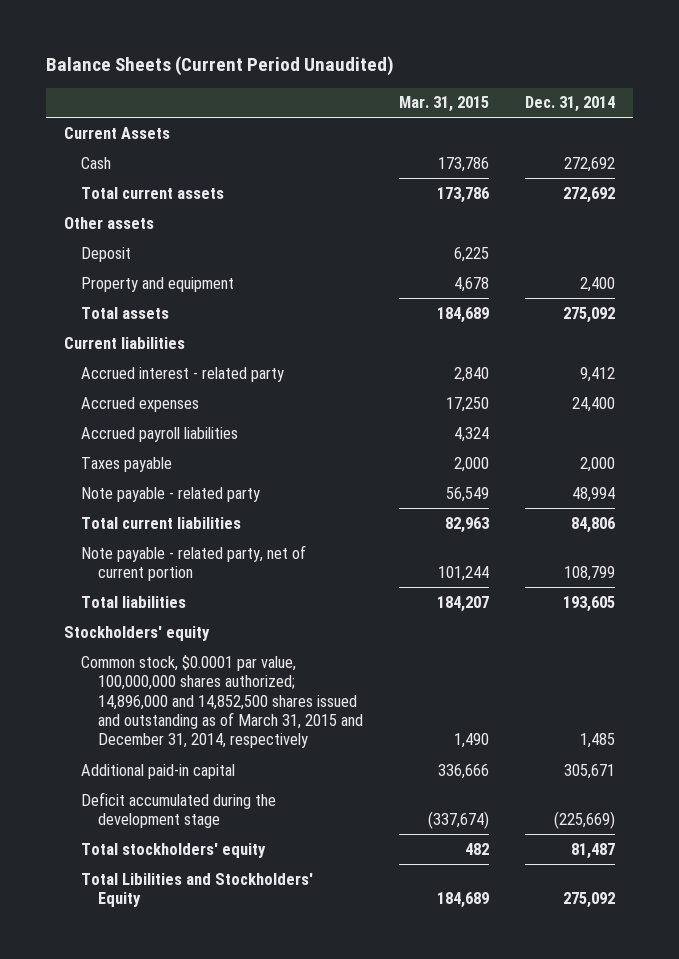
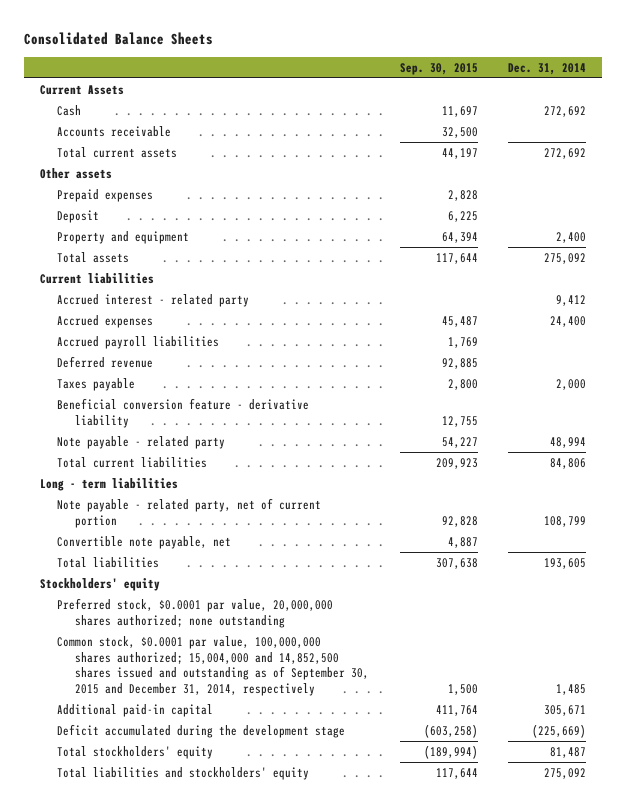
- Balance Sheets (Current Period Unaudited)
+ Consolidated Balance Sheets
- | Mar. 31, 2015 | Dec. 31, 2014
+ | Sep. 30, 2015 | Dec. 31, 2014
+ Accounts receivable | 32,500 |
+ Prepaid expenses | 2,828 |
+ Deferred revenue | 92,885 |
+ Beneficial conversion feature - derivative liability | 12,755 |
+ Long - term liabilities
+ Convertible note payable, net | 4,887 |
- Common stock, $0.0001 par value, 100,000,000 shares authorized; 14,896,000 and 14,852,500 shares issued and outstanding as of March 31, 2015 and December 31, 2014, respectively | 1,490 | 1,485
+ Preferred stock, $0.0001 par value, 20,000,000 shares authorized; none outstanding
+ Common stock, $0.0001 par value, 100,000,000 shares authorized; 15,004,000 and 14,852,500 shares issued and outstanding as of September 30, 2015 and December 31, 2014, respectively | 1,500 | 1,485
- Total Libilities and Stockholders' Equity | 184,689 | 275,092
+ Total liabilities and stockholders' equity | 117,644 | 275,092

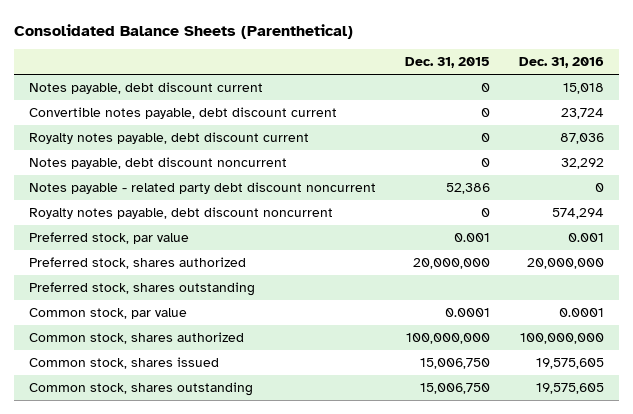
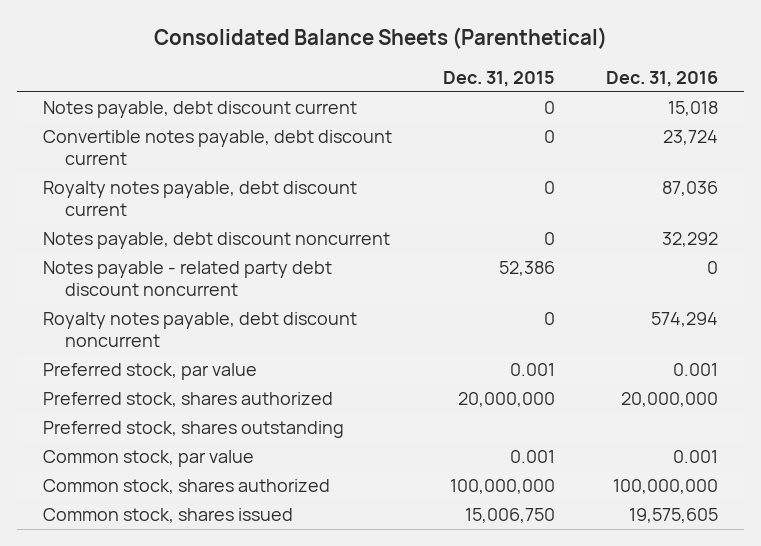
- Common stock, par value | 0.0001 | 0.0001
+ Common stock, par value | 0.001 | 0.001
- Common stock, shares outstanding | 15,006,750 | 19,575,605

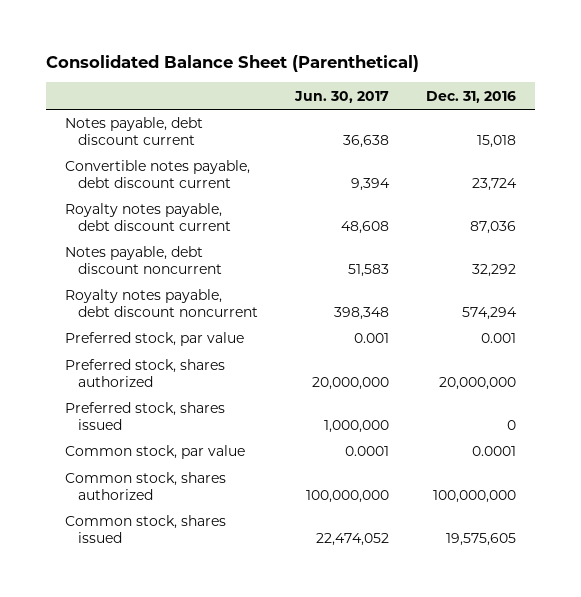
- Consolidated Balance Sheets (Parenthetical)
+ Consolidated Balance Sheet (Parenthetical)
- | Dec. 31, 2015 | Dec. 31, 2016
+ | Jun. 30, 2017 | Dec. 31, 2016
- Notes payable - related party debt discount noncurrent | 52,386 | 0
- Preferred stock, shares outstanding
- Common stock, par value | 0.001 | 0.001
+ Preferred stock, shares issued | 1,000,000 | 0
+ Common stock, par value | 0.0001 | 0.0001

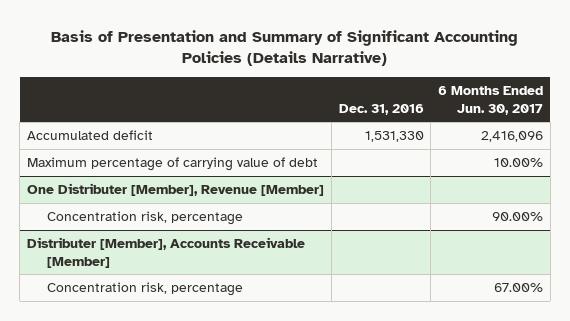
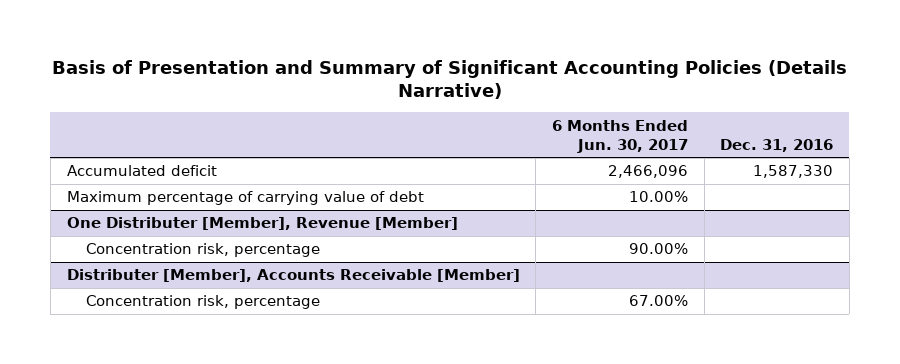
- | Dec. 31, 2016 | 6 Months Ended Jun. 30, 2017
+ | 6 Months Ended Jun. 30, 2017 | Dec. 31, 2016
- Accumulated deficit | 1,531,330 | 2,416,096
+ Accumulated deficit | 2,466,096 | 1,587,330

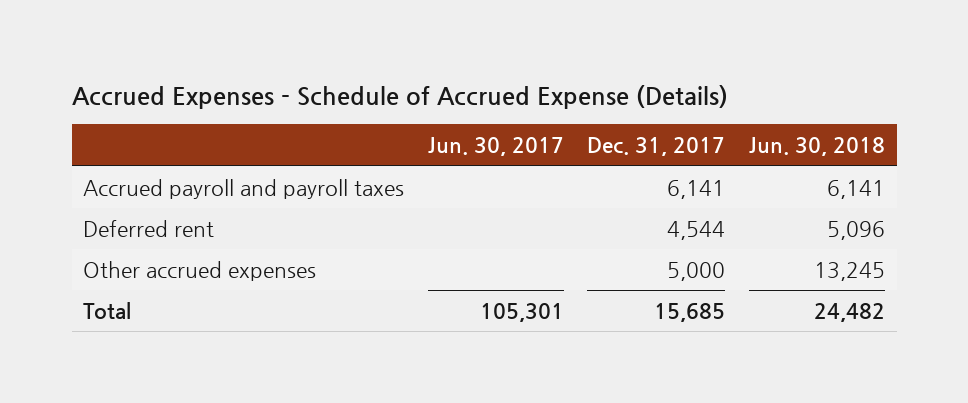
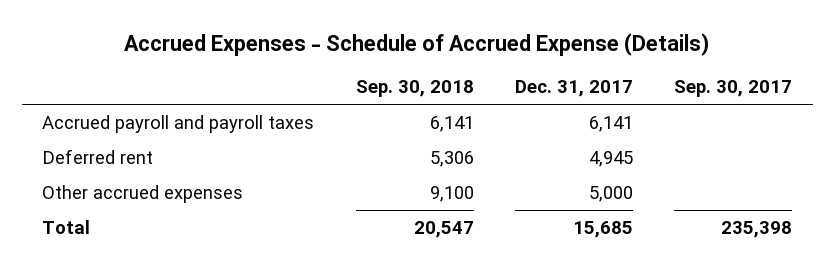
- | Jun. 30, 2017 | Dec. 31, 2017 | Jun. 30, 2018
+ | Sep. 30, 2018 | Dec. 31, 2017 | Sep. 30, 2017
- Deferred rent | | 4,544 | 5,096
+ Deferred rent | 5,306 | 4,945 |

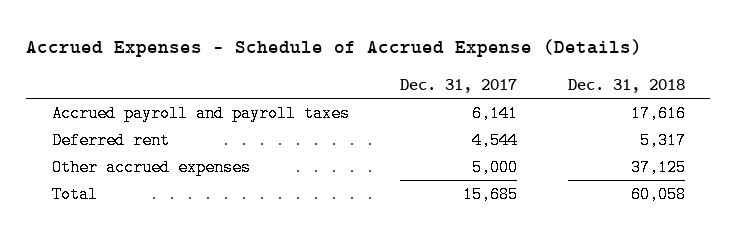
- | Sep. 30, 2018 | Dec. 31, 2017 | Sep. 30, 2017
+ | Dec. 31, 2017 | Dec. 31, 2018
- Deferred rent | 5,306 | 4,945 |
+ Deferred rent | 4,544 | 5,317

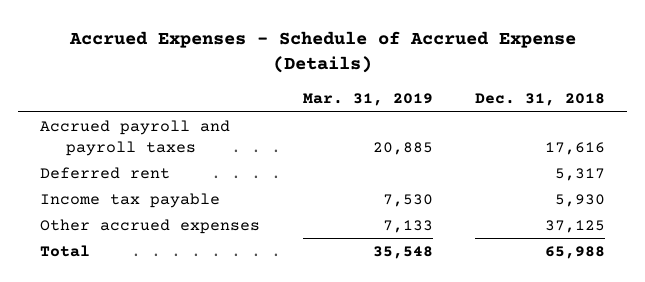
- | Dec. 31, 2017 | Dec. 31, 2018
+ | Mar. 31, 2019 | Dec. 31, 2018
+ Income tax payable | 7,530 | 5,930
- Total | 15,685 | 60,058
+ Total | 35,548 | 65,988

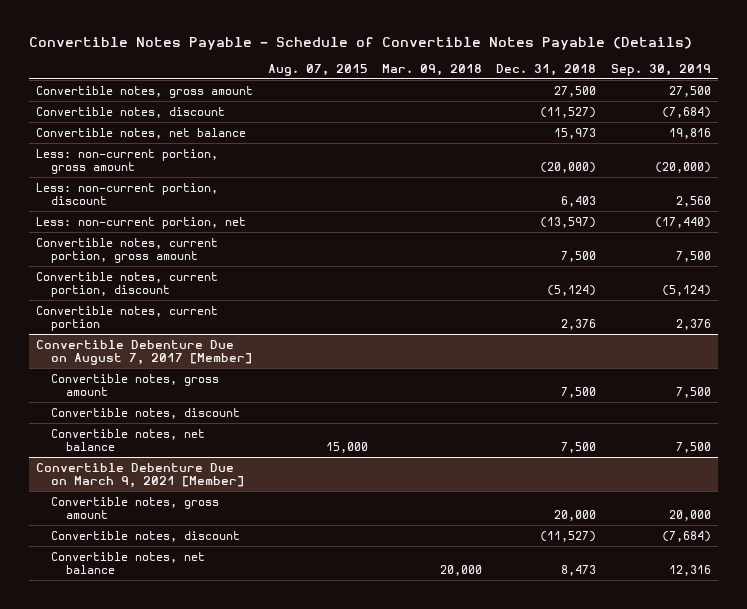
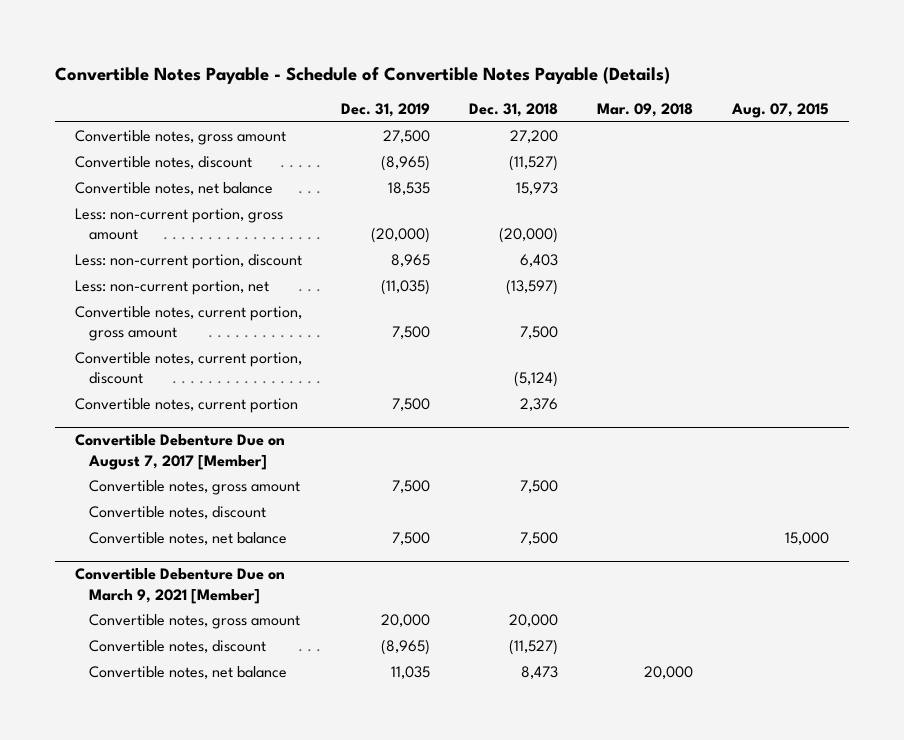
- | Aug. 07, 2015 | Mar. 09, 2018 | Dec. 31, 2018 | Sep. 30, 2019
+ | Dec. 31, 2019 | Dec. 31, 2018 | Mar. 09, 2018 | Aug. 07, 2015
- Convertible notes, gross amount | | | 27,500 | 27,500
+ Convertible notes, gross amount | 27,500 | 27,200 | |

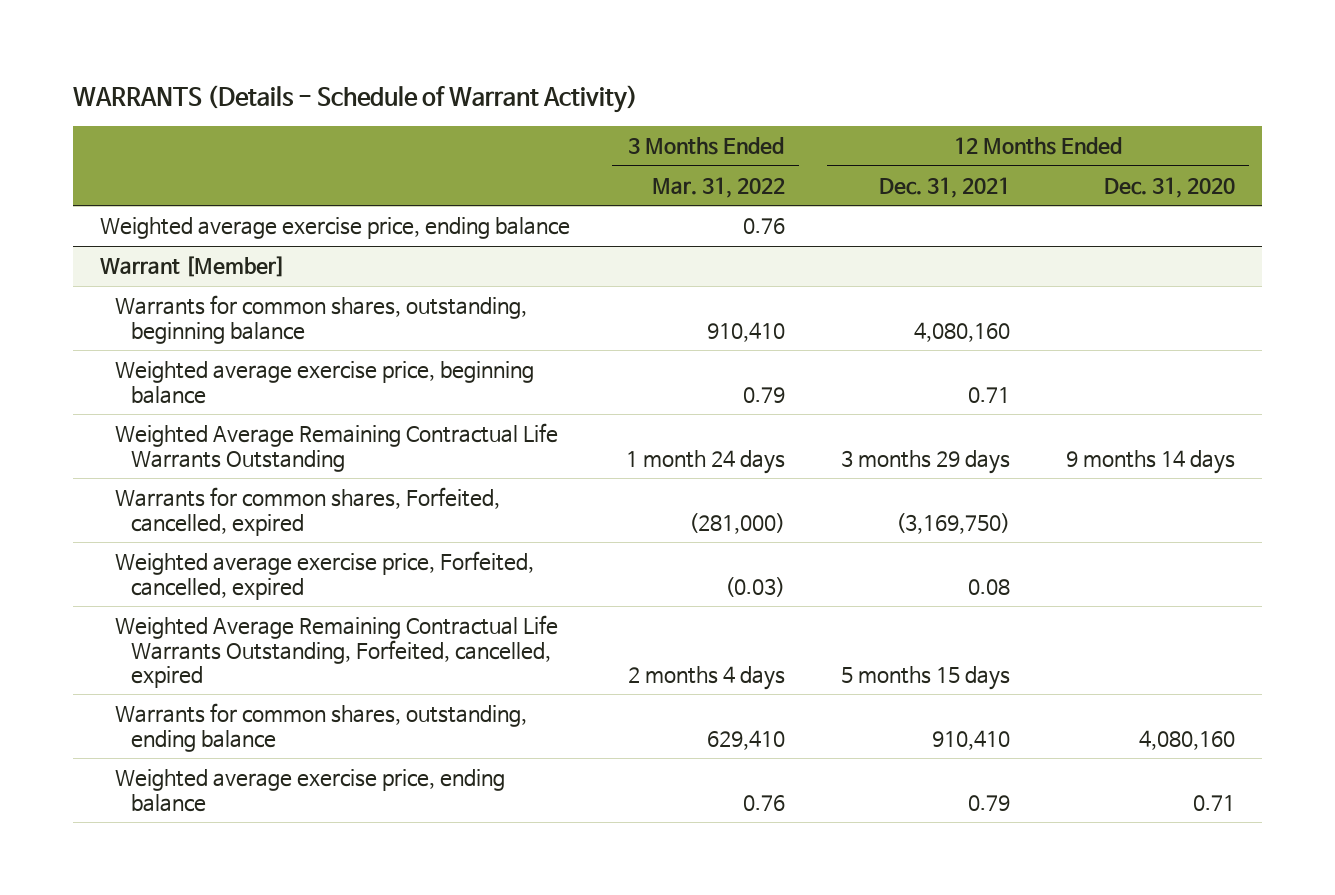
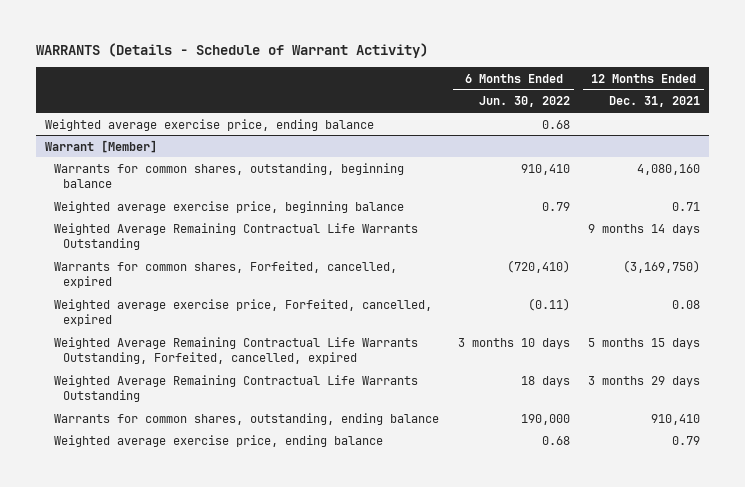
- | 3 Months Ended Mar. 31, 2022 | 12 Months Ended Dec. 31, 2021 | 12 Months Ended Dec. 31, 2020
+ | 6 Months Ended Jun. 30, 2022 | 12 Months Ended Dec. 31, 2021
@ Warrant [Member]
+ Weighted Average Remaining Contractual Life Warrants Outstanding | | 9 months 14 days
moved down: Weighted Average Remaining Contractual Life Warrants Outstanding | 18 days | 3 months 29 days

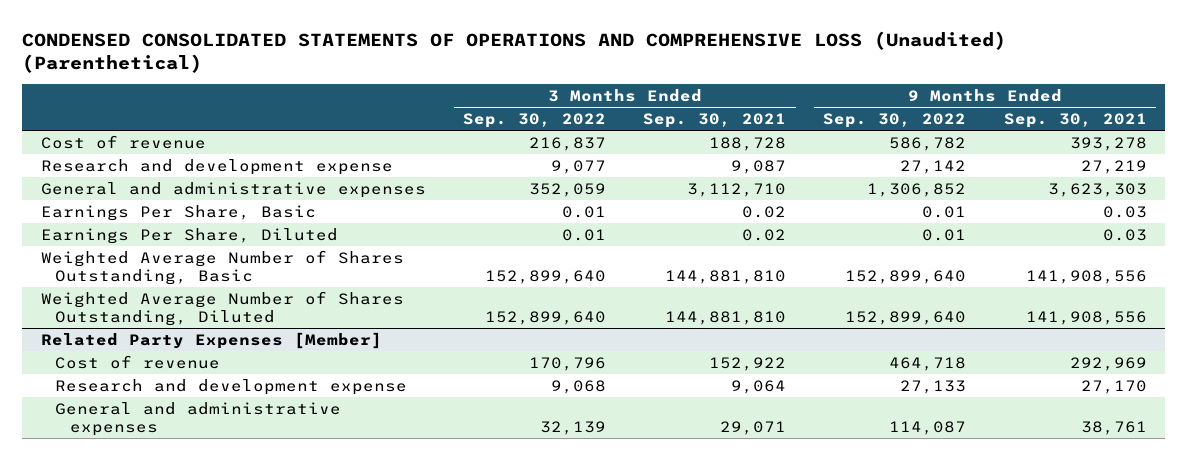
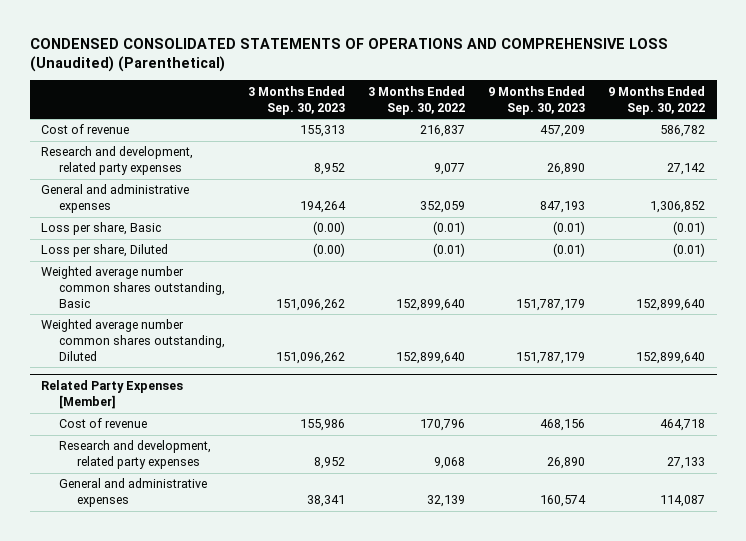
- | 3 Months Ended Sep. 30, 2022 | 3 Months Ended Sep. 30, 2021 | 9 Months Ended Sep. 30, 2022 | 9 Months Ended Sep. 30, 2021
+ | 3 Months Ended Sep. 30, 2023 | 3 Months Ended Sep. 30, 2022 | 9 Months Ended Sep. 30, 2023 | 9 Months Ended Sep. 30, 2022
- Research and development expense | 9,077 | 9,087 | 27,142 | 27,219
+ Research and development, related party expenses | 8,952 | 9,077 | 26,890 | 27,142
- Earnings Per Share, Basic | 0.01 | 0.02 | 0.01 | 0.03
- Earnings Per Share, Diluted | 0.01 | 0.02 | 0.01 | 0.03
- Weighted Average Number of Shares Outstanding, Basic | 152,899,640 | 144,881,810 | 152,899,640 | 141,908,556
- Weighted Average Number of Shares Outstanding, Diluted | 152,899,640 | 144,881,810 | 152,899,640 | 141,908,556
+ Loss per share, Basic | (0.00) | (0.01) | (0.01) | (0.01)
+ Loss per share, Diluted | (0.00) | (0.01) | (0.01) | (0.01)
+ Weighted average number common shares outstanding, Basic | 151,096,262 | 152,899,640 | 151,787,179 | 152,899,640
+ Weighted average number common shares outstanding, Diluted | 151,096,262 | 152,899,640 | 151,787,179 | 152,899,640
@ Related Party Expenses [Member]
- Research and development expense | 9,068 | 9,064 | 27,133 | 27,170
+ Research and development, related party expenses | 8,952 | 9,068 | 26,890 | 27,133

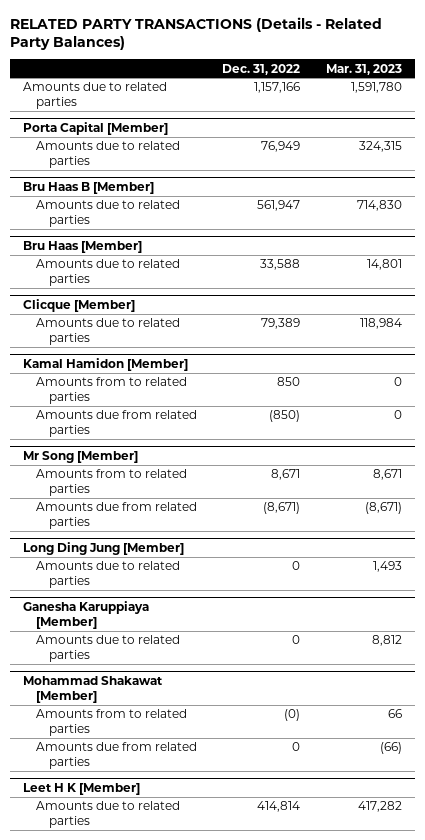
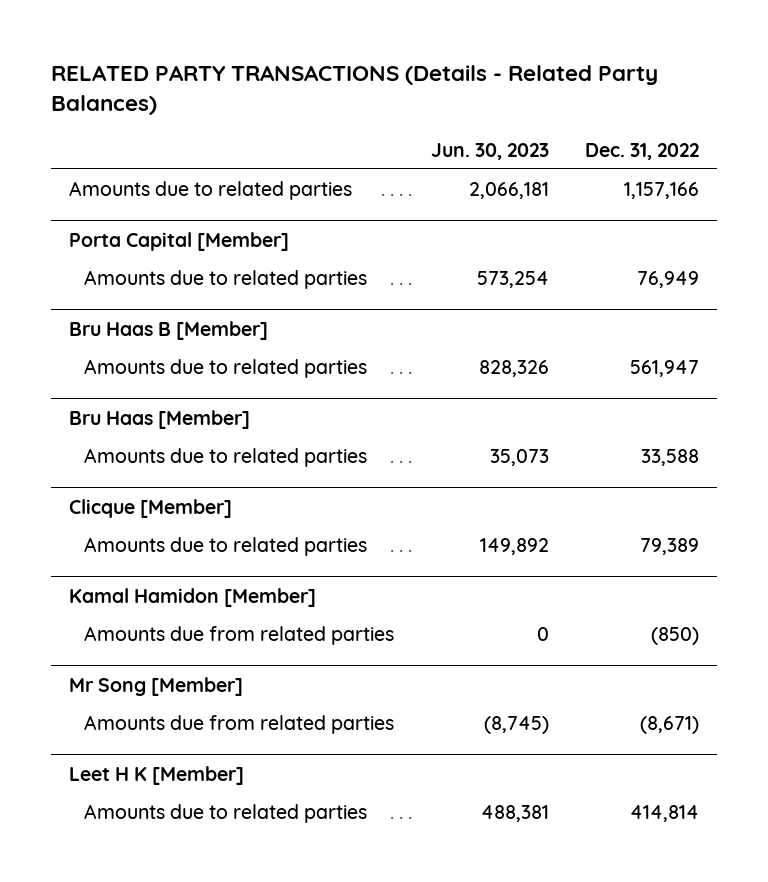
- | Dec. 31, 2022 | Mar. 31, 2023
+ | Jun. 30, 2023 | Dec. 31, 2022
@ Kamal Hamidon [Member]
- Amounts from to related parties | 850 | 0
@ Mr Song [Member]
- Amounts from to related parties | 8,671 | 8,671
- Long Ding Jung [Member]
- Amounts due to related parties | 0 | 1,493
- Ganesha Karuppiaya [Member]
- Amounts due to related parties | 0 | 8,812
- Mohammad Shakawat [Member]
- Amounts from to related parties | (0) | 66
- Amounts due from related parties | 0 | (66)

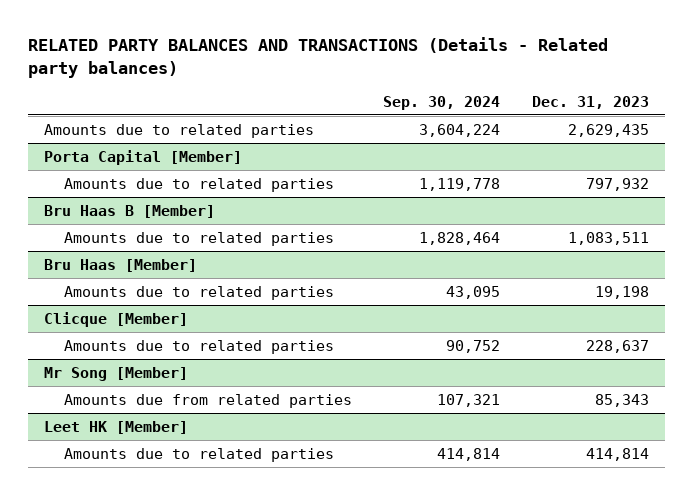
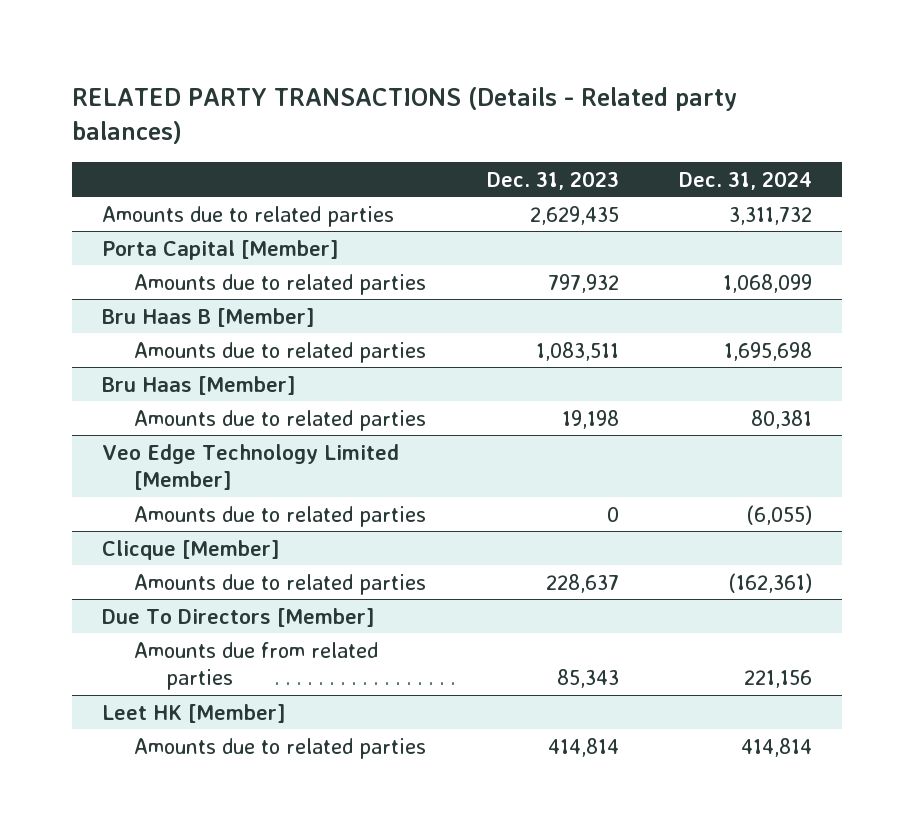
- RELATED PARTY BALANCES AND TRANSACTIONS (Details - Related party balances)
+ RELATED PARTY TRANSACTIONS (Details - Related party balances)
- | Sep. 30, 2024 | Dec. 31, 2023
+ | Dec. 31, 2023 | Dec. 31, 2024
+ Veo Edge Technology Limited [Member]
+ Amounts due to related parties | 0 | (6,055)
- Mr Song [Member]
+ Due To Directors [Member]

